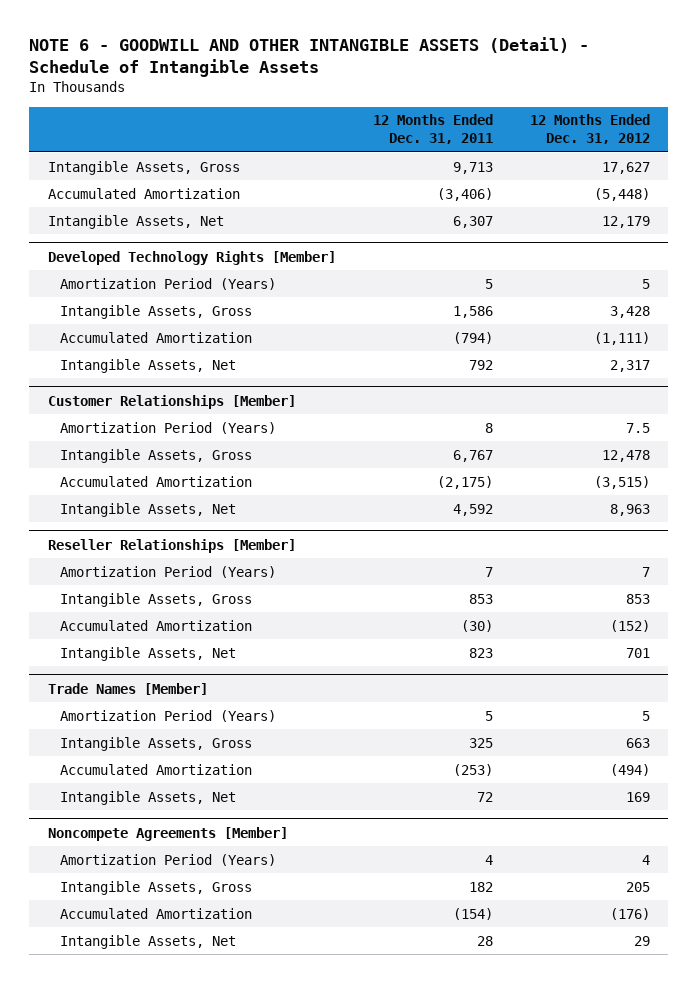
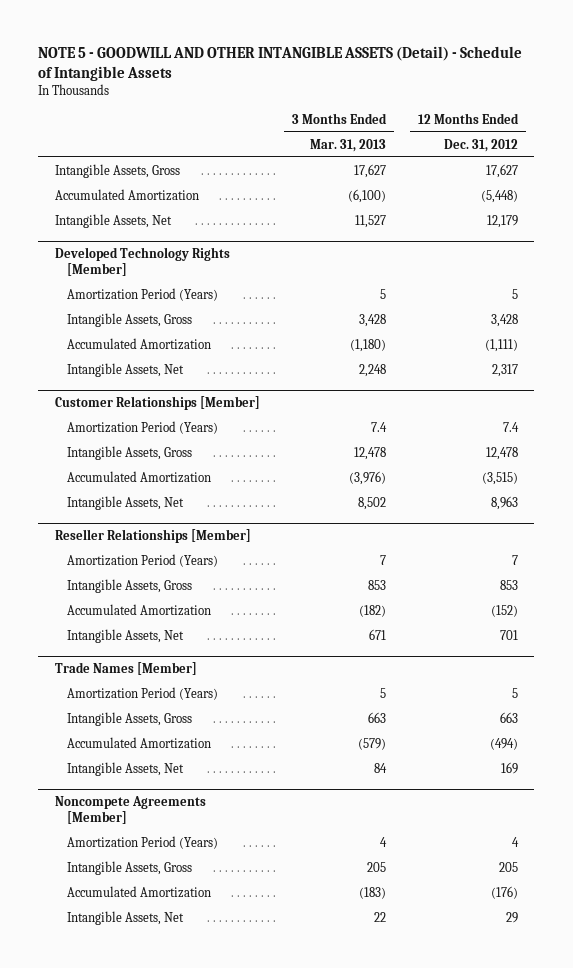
- NOTE 6 - GOODWILL AND OTHER INTANGIBLE ASSETS (Detail) - Schedule of Intangible Assets
+ NOTE 5 - GOODWILL AND OTHER INTANGIBLE ASSETS (Detail) - Schedule of Intangible Assets
- | 12 Months Ended Dec. 31, 2011 | 12 Months Ended Dec. 31, 2012
+ | 3 Months Ended Mar. 31, 2013 | 12 Months Ended Dec. 31, 2012
@ Customer Relationships [Member]
- Amortization Period (Years) | 8 | 7.5
+ Amortization Period (Years) | 7.4 | 7.4

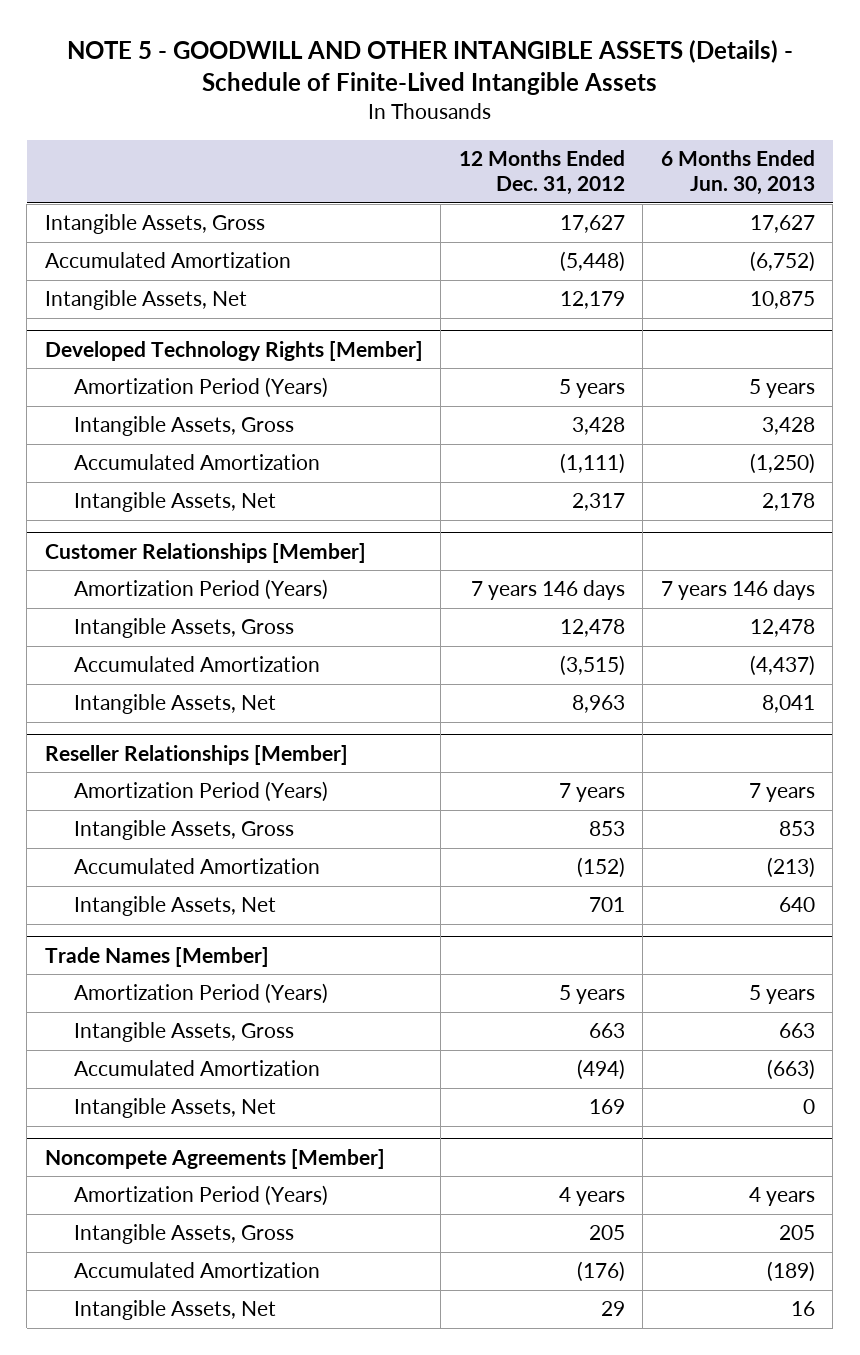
- NOTE 5 - GOODWILL AND OTHER INTANGIBLE ASSETS (Detail) - Schedule of Intangible Assets
+ NOTE 5 - GOODWILL AND OTHER INTANGIBLE ASSETS (Details) - Schedule of Finite-Lived Intangible Assets
- | 3 Months Ended Mar. 31, 2013 | 12 Months Ended Dec. 31, 2012
+ | 12 Months Ended Dec. 31, 2012 | 6 Months Ended Jun. 30, 2013
@ Developed Technology Rights [Member]
- Amortization Period (Years) | 5 | 5
+ Amortization Period (Years) | 5 years | 5 years
@ Customer Relationships [Member]
- Amortization Period (Years) | 7.4 | 7.4
+ Amortization Period (Years) | 7 years 146 days | 7 years 146 days
@ Reseller Relationships [Member]
- Amortization Period (Years) | 7 | 7
+ Amortization Period (Years) | 7 years | 7 years
@ Trade Names [Member]
- Amortization Period (Years) | 5 | 5
+ Amortization Period (Years) | 5 years | 5 years
@ Noncompete Agreements [Member]
- Amortization Period (Years) | 4 | 4
+ Amortization Period (Years) | 4 years | 4 years

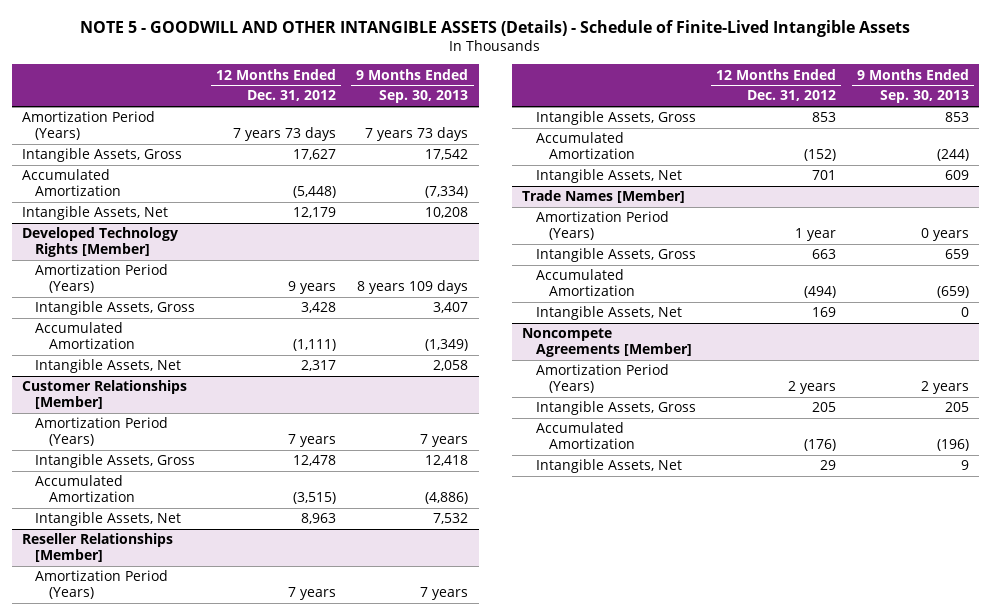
- | 12 Months Ended Dec. 31, 2012 | 6 Months Ended Jun. 30, 2013
+ | 12 Months Ended Dec. 31, 2012 | 9 Months Ended Sep. 30, 2013
+ Amortization Period (Years) | 7 years 73 days | 7 years 73 days
@ Developed Technology Rights [Member]
- Amortization Period (Years) | 5 years | 5 years
+ Amortization Period (Years) | 9 years | 8 years 109 days
@ Customer Relationships [Member]
- Amortization Period (Years) | 7 years 146 days | 7 years 146 days
+ Amortization Period (Years) | 7 years | 7 years
@ Trade Names [Member]
- Amortization Period (Years) | 5 years | 5 years
+ Amortization Period (Years) | 1 year | 0 years
@ Noncompete Agreements [Member]
- Amortization Period (Years) | 4 years | 4 years
+ Amortization Period (Years) | 2 years | 2 years

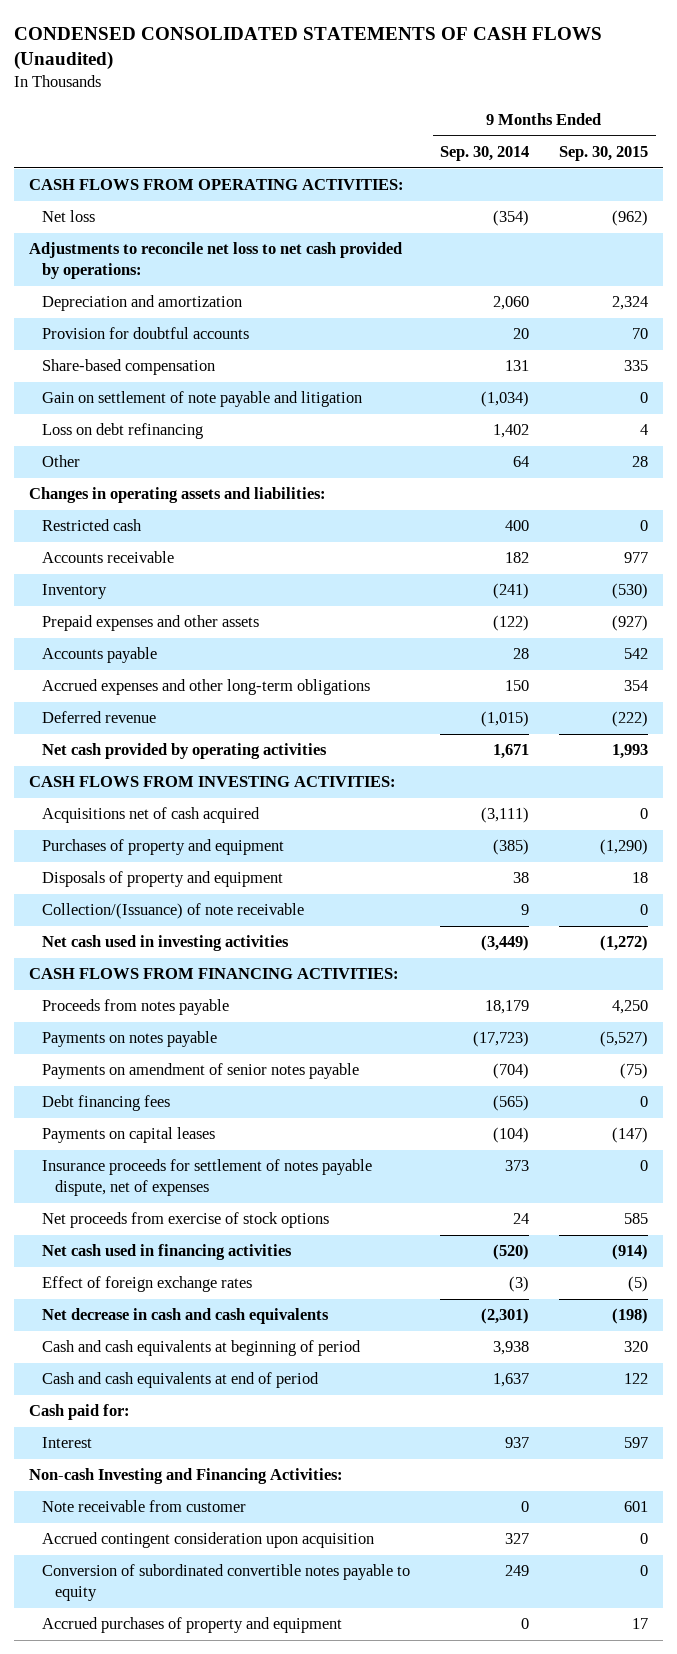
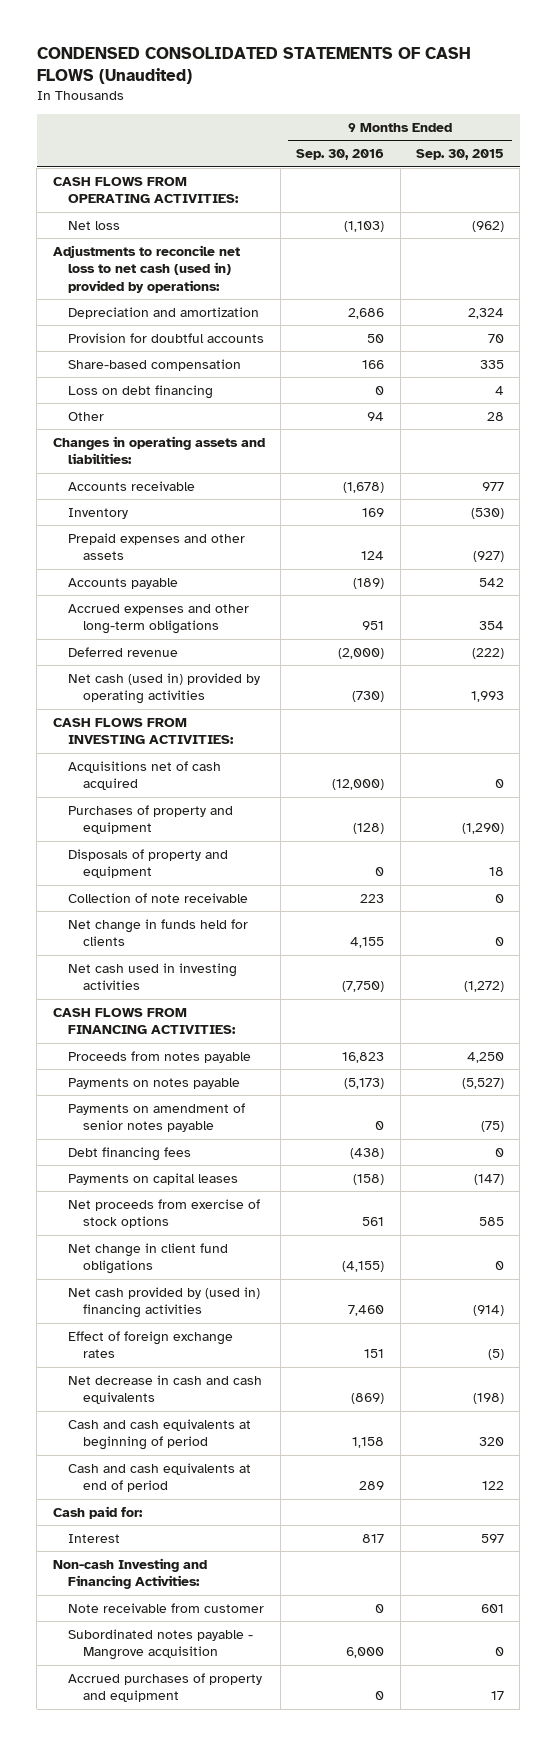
- | 9 Months Ended Sep. 30, 2014 | 9 Months Ended Sep. 30, 2015
+ | 9 Months Ended Sep. 30, 2016 | 9 Months Ended Sep. 30, 2015
- Adjustments to reconcile net loss to net cash provided by operations:
+ Adjustments to reconcile net loss to net cash (used in) provided by operations:
- Gain on settlement of note payable and litigation | (1,034) | 0
- Loss on debt refinancing | 1,402 | 4
+ Loss on debt financing | 0 | 4
- Restricted cash | 400 | 0
- Net cash provided by operating activities | 1,671 | 1,993
+ Net cash (used in) provided by operating activities | (730) | 1,993
- Collection/(Issuance) of note receivable | 9 | 0
+ Collection of note receivable | 223 | 0
+ Net change in funds held for clients | 4,155 | 0
- Insurance proceeds for settlement of notes payable dispute, net of expenses | 373 | 0
- Net cash used in financing activities | (520) | (914)
+ Net change in client fund obligations | (4,155) | 0
+ Net cash provided by (used in) financing activities | 7,460 | (914)
- Accrued contingent consideration upon acquisition | 327 | 0
- Conversion of subordinated convertible notes payable to equity | 249 | 0
+ Subordinated notes payable - Mangrove acquisition | 6,000 | 0

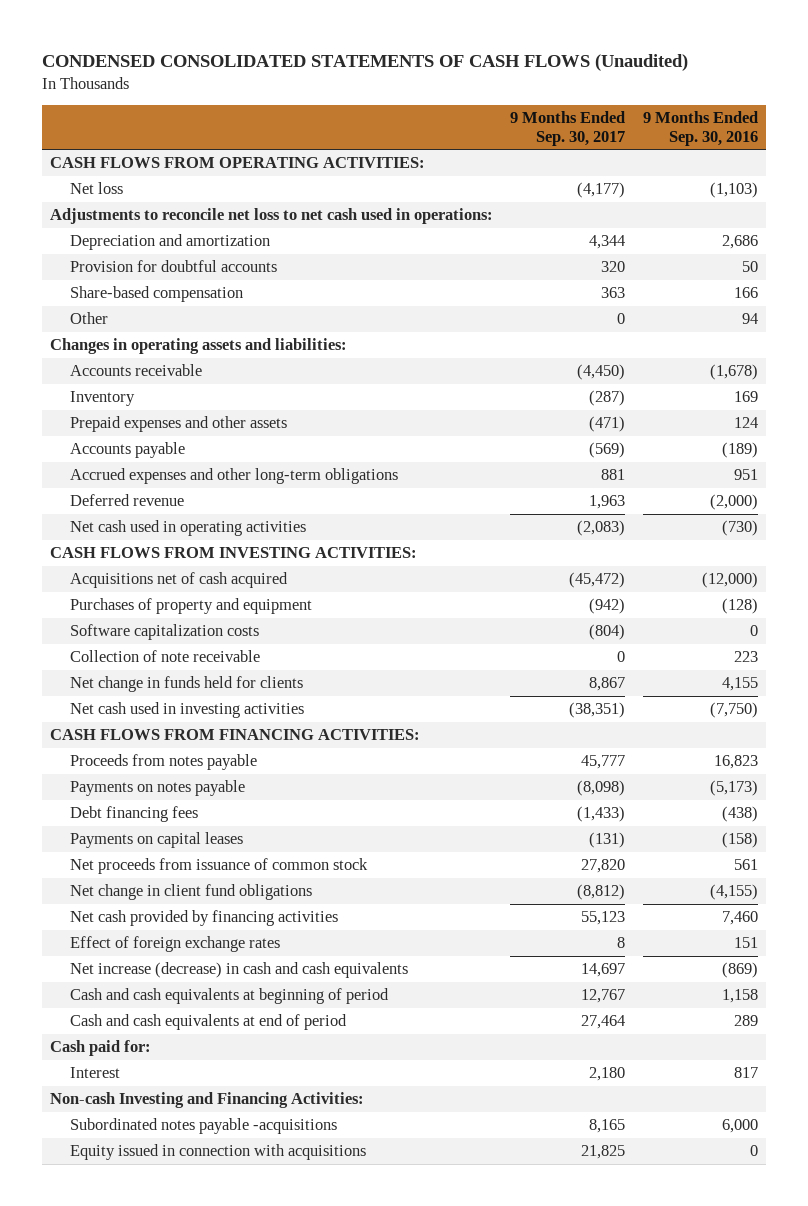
- | 9 Months Ended Sep. 30, 2016 | 9 Months Ended Sep. 30, 2015
+ | 9 Months Ended Sep. 30, 2017 | 9 Months Ended Sep. 30, 2016
- Adjustments to reconcile net loss to net cash (used in) provided by operations:
+ Adjustments to reconcile net loss to net cash used in operations:
- Loss on debt financing | 0 | 4
- Net cash (used in) provided by operating activities | (730) | 1,993
+ Net cash used in operating activities | (2,083) | (730)
- Disposals of property and equipment | 0 | 18
+ Software capitalization costs | (804) | 0
- Payments on amendment of senior notes payable | 0 | (75)
- Net proceeds from exercise of stock options | 561 | 585
+ Net proceeds from issuance of common stock | 27,820 | 561
- Net cash provided by (used in) financing activities | 7,460 | (914)
+ Net cash provided by financing activities | 55,123 | 7,460
- Net decrease in cash and cash equivalents | (869) | (198)
+ Net increase (decrease) in cash and cash equivalents | 14,697 | (869)
- Note receivable from customer | 0 | 601
- Subordinated notes payable - Mangrove acquisition | 6,000 | 0
- Accrued purchases of property and equipment | 0 | 17
+ Subordinated notes payable -acquisitions | 8,165 | 6,000
+ Equity issued in connection with acquisitions | 21,825 | 0

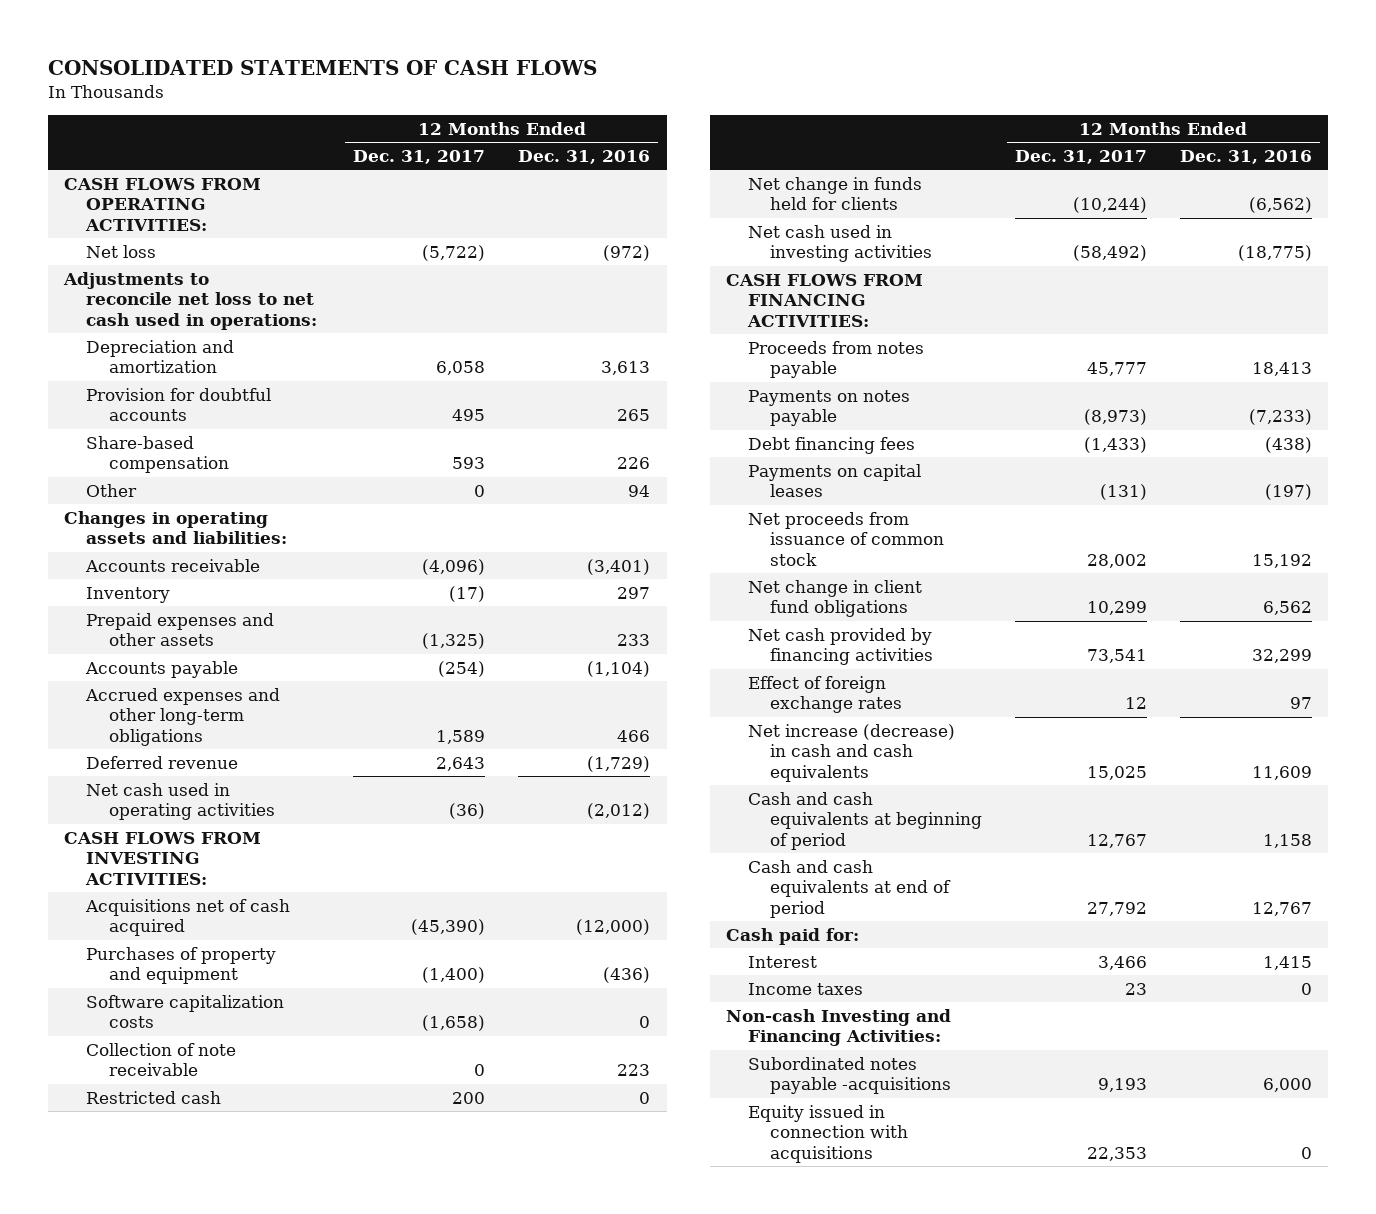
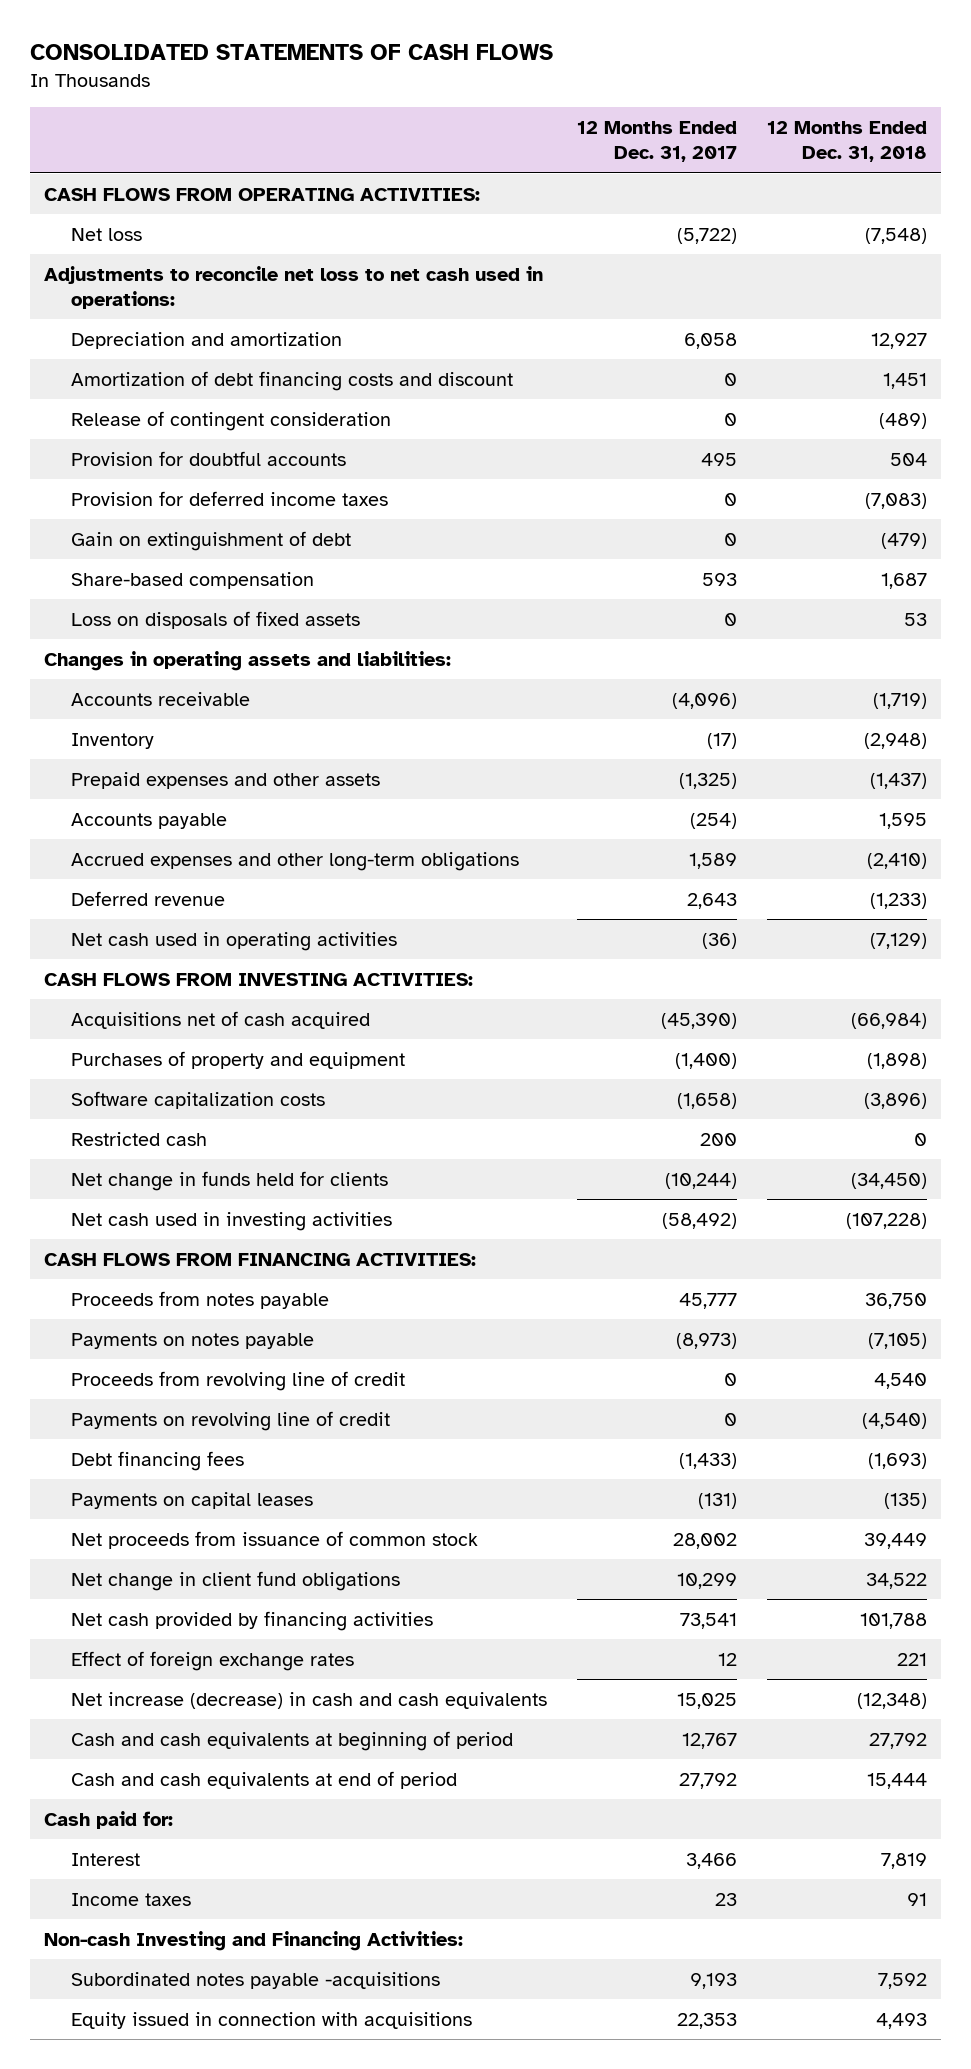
- | 12 Months Ended Dec. 31, 2017 | 12 Months Ended Dec. 31, 2016
+ | 12 Months Ended Dec. 31, 2017 | 12 Months Ended Dec. 31, 2018
+ Amortization of debt financing costs and discount | 0 | 1,451
+ Release of contingent consideration | 0 | (489)
+ Provision for deferred income taxes | 0 | (7,083)
+ Gain on extinguishment of debt | 0 | (479)
- Other | 0 | 94
+ Loss on disposals of fixed assets | 0 | 53
- Collection of note receivable | 0 | 223
+ Proceeds from revolving line of credit | 0 | 4,540
+ Payments on revolving line of credit | 0 | (4,540)

